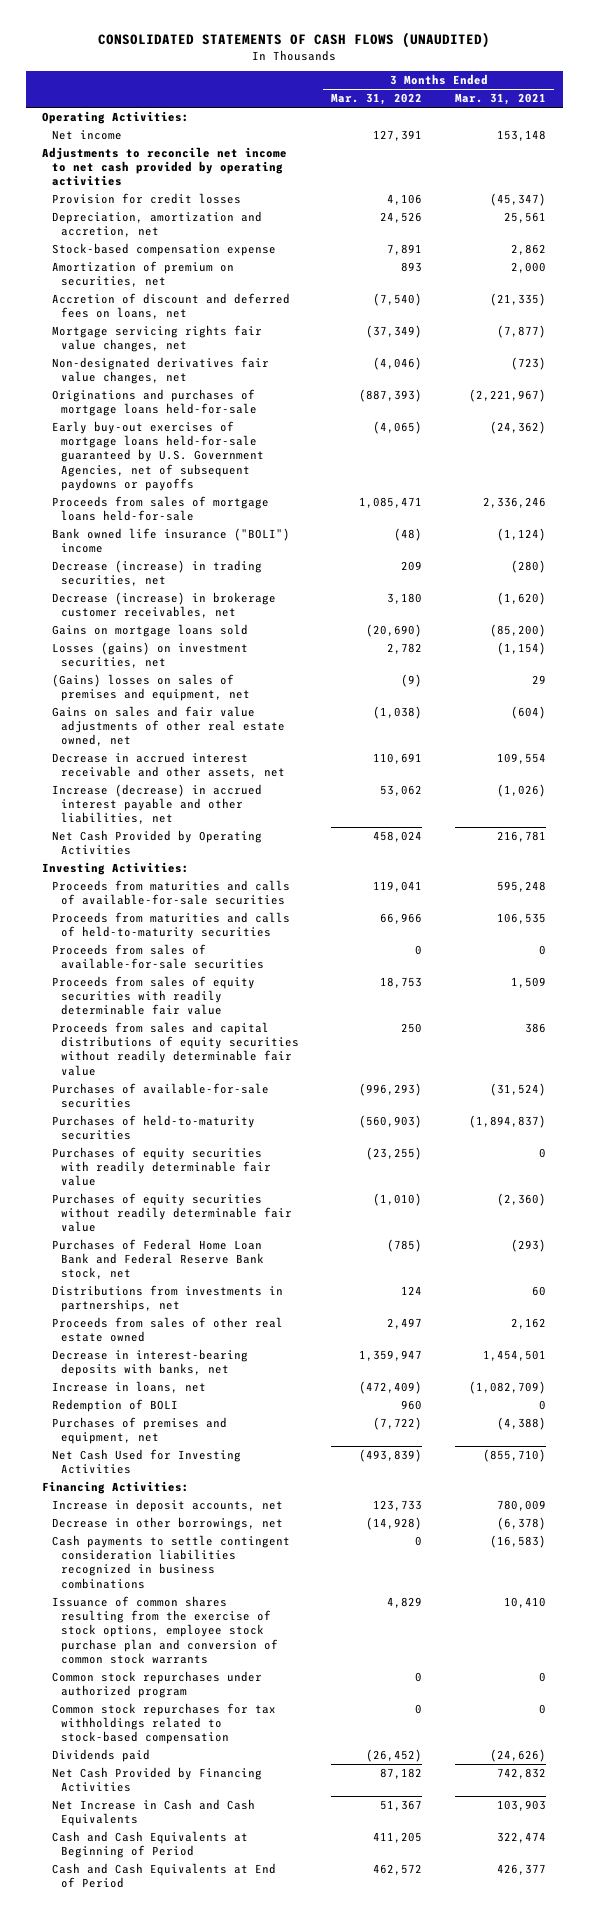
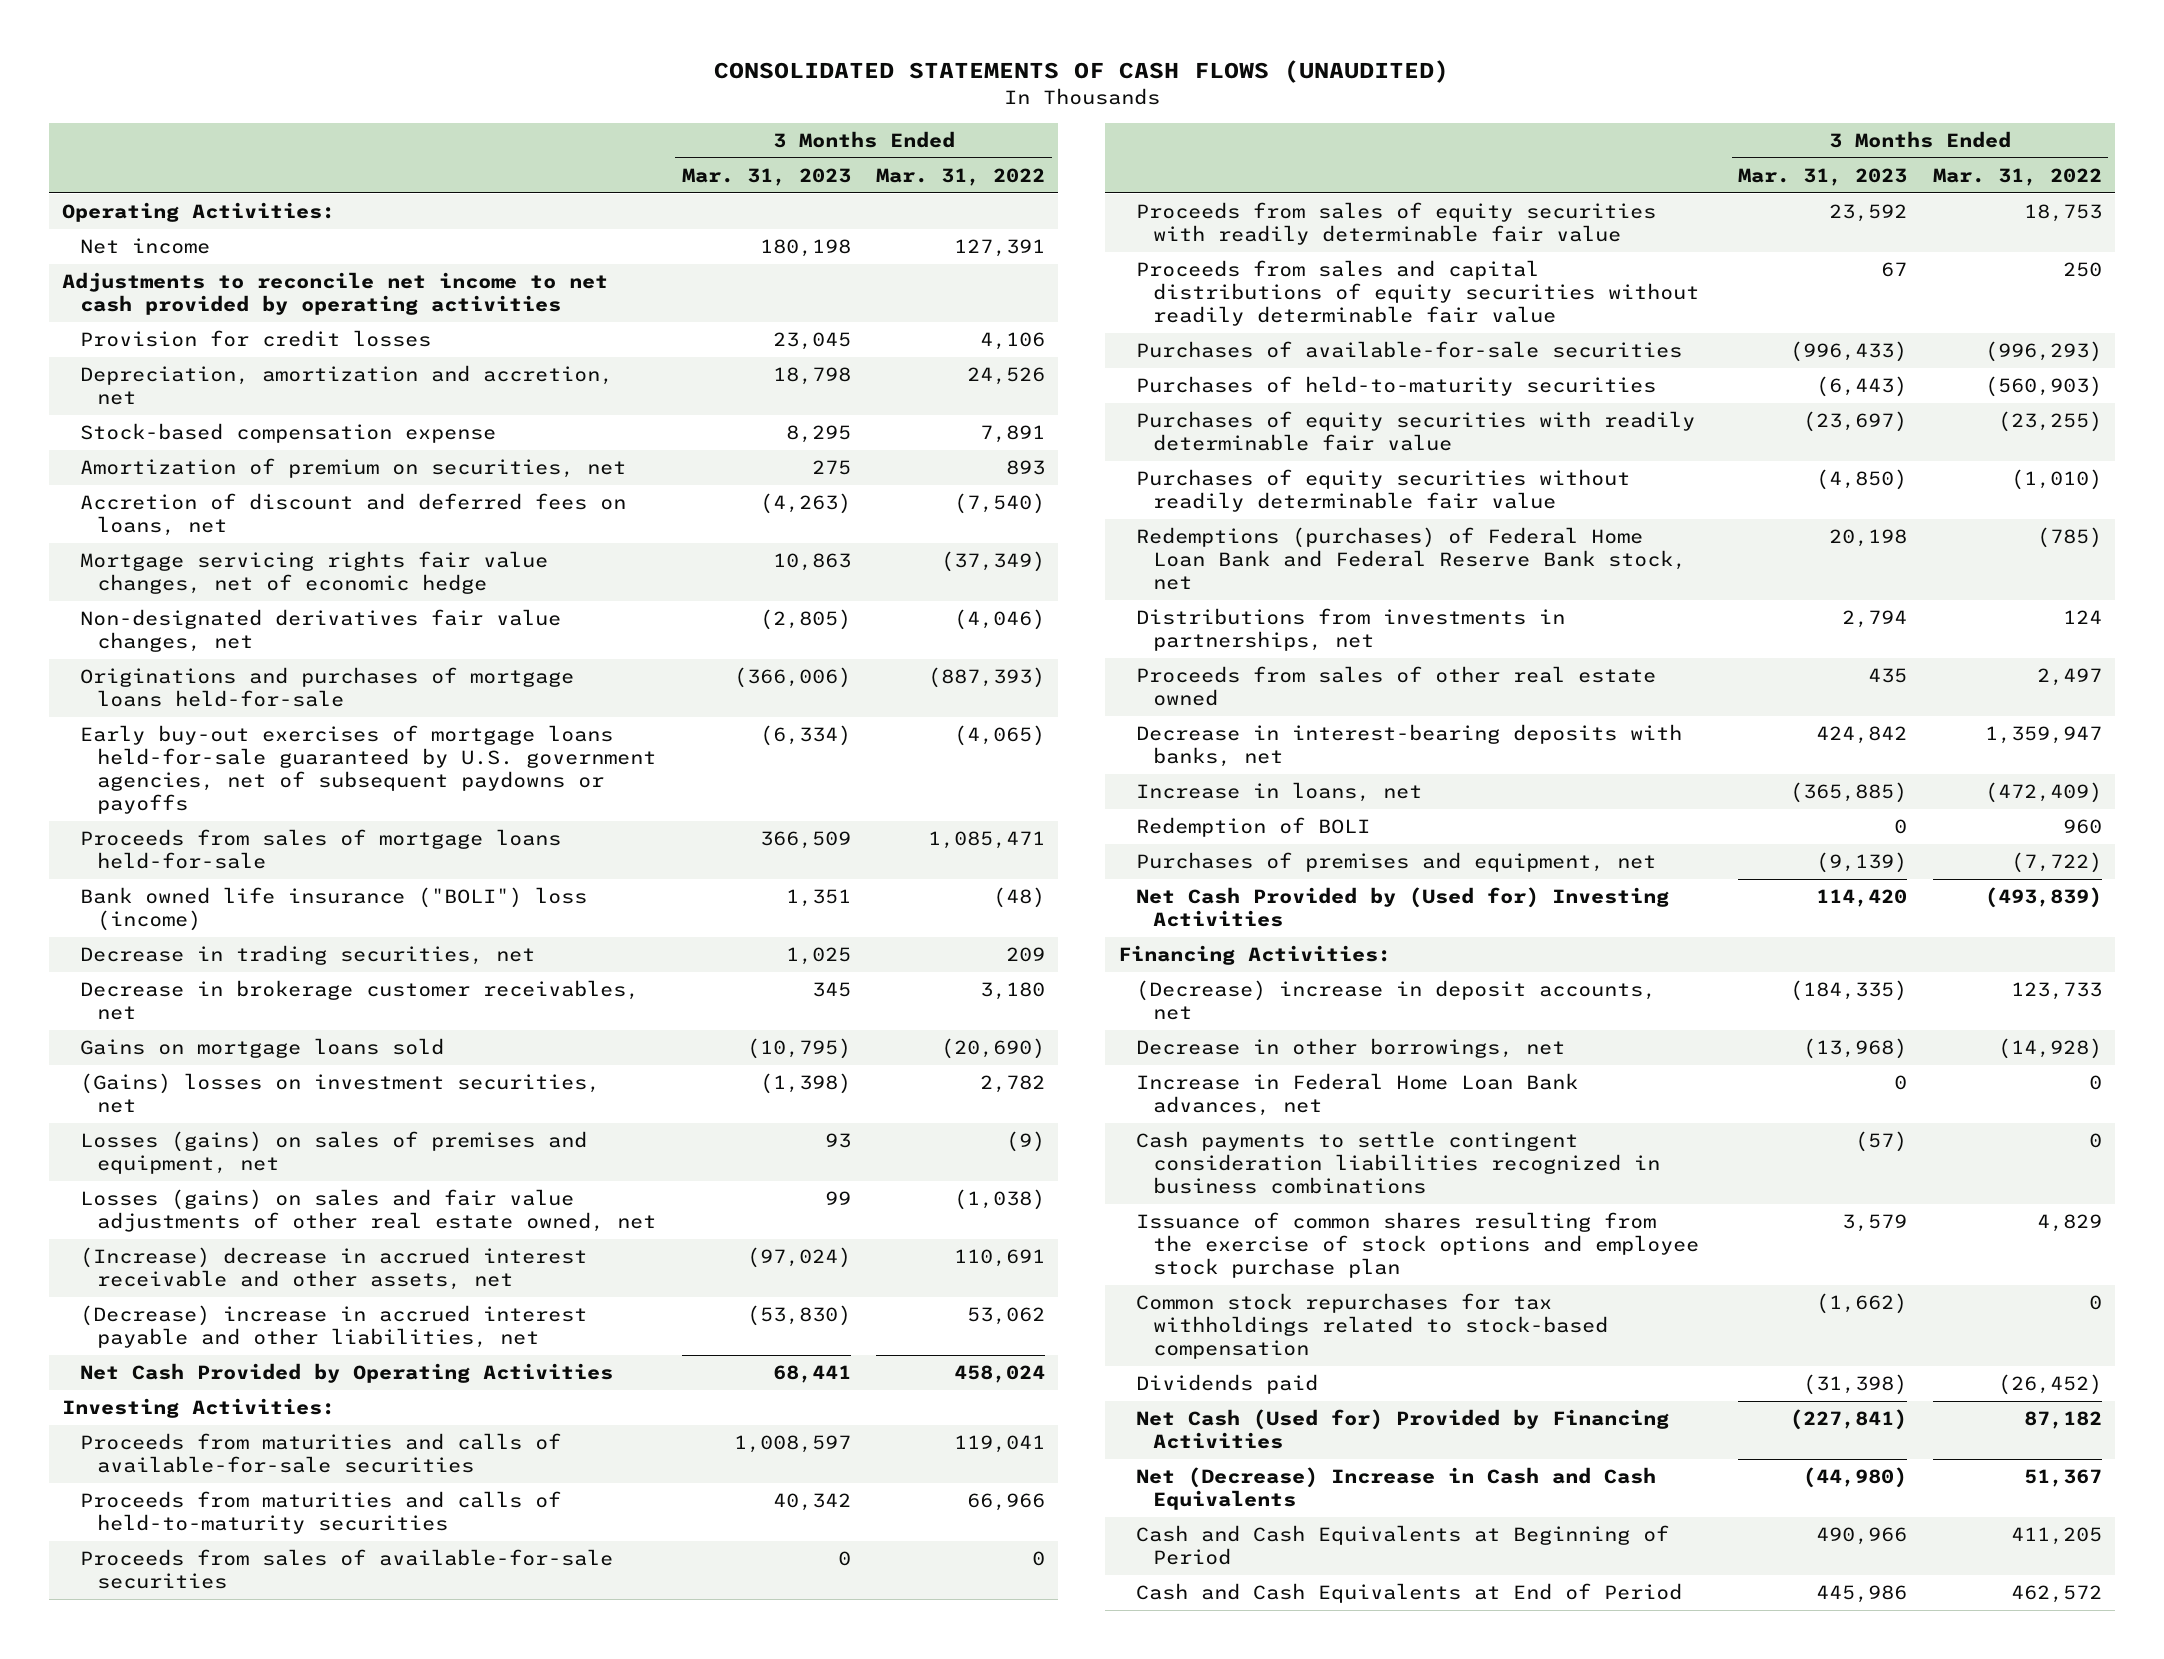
- | 3 Months Ended Mar. 31, 2022 | 3 Months Ended Mar. 31, 2021
+ | 3 Months Ended Mar. 31, 2023 | 3 Months Ended Mar. 31, 2022
- Mortgage servicing rights fair value changes, net | (37,349) | (7,877)
+ Mortgage servicing rights fair value changes, net of economic hedge | 10,863 | (37,349)
- Early buy-out exercises of mortgage loans held-for-sale guaranteed by U.S. Government Agencies, net of subsequent paydowns or payoffs | (4,065) | (24,362)
+ Early buy-out exercises of mortgage loans held-for-sale guaranteed by U.S. government agencies, net of subsequent paydowns or payoffs | (6,334) | (4,065)
- Bank owned life insurance ("BOLI") income | (48) | (1,124)
- Decrease (increase) in trading securities, net | 209 | (280)
- Decrease (increase) in brokerage customer receivables, net | 3,180 | (1,620)
+ Bank owned life insurance ("BOLI") loss (income) | 1,351 | (48)
+ Decrease in trading securities, net | 1,025 | 209
+ Decrease in brokerage customer receivables, net | 345 | 3,180
- Losses (gains) on investment securities, net | 2,782 | (1,154)
- (Gains) losses on sales of premises and equipment, net | (9) | 29
- Gains on sales and fair value adjustments of other real estate owned, net | (1,038) | (604)
- Decrease in accrued interest receivable and other assets, net | 110,691 | 109,554
- Increase (decrease) in accrued interest payable and other liabilities, net | 53,062 | (1,026)
+ (Gains) losses on investment securities, net | (1,398) | 2,782
+ Losses (gains) on sales of premises and equipment, net | 93 | (9)
+ Losses (gains) on sales and fair value adjustments of other real estate owned, net | 99 | (1,038)
+ (Increase) decrease in accrued interest receivable and other assets, net | (97,024) | 110,691
+ (Decrease) increase in accrued interest payable and other liabilities, net | (53,830) | 53,062
- Purchases of Federal Home Loan Bank and Federal Reserve Bank stock, net | (785) | (293)
+ Redemptions (purchases) of Federal Home Loan Bank and Federal Reserve Bank stock, net | 20,198 | (785)
- Net Cash Used for Investing Activities | (493,839) | (855,710)
+ Net Cash Provided by (Used for) Investing Activities | 114,420 | (493,839)
- Increase in deposit accounts, net | 123,733 | 780,009
+ (Decrease) increase in deposit accounts, net | (184,335) | 123,733
+ Increase in Federal Home Loan Bank advances, net | 0 | 0
- Issuance of common shares resulting from the exercise of stock options, employee stock purchase plan and conversion of common stock warrants | 4,829 | 10,410
- Common stock repurchases under authorized program | 0 | 0
+ Issuance of common shares resulting from the exercise of stock options and employee stock purchase plan | 3,579 | 4,829
- Net Cash Provided by Financing Activities | 87,182 | 742,832
- Net Increase in Cash and Cash Equivalents | 51,367 | 103,903
+ Net Cash (Used for) Provided by Financing Activities | (227,841) | 87,182
+ Net (Decrease) Increase in Cash and Cash Equivalents | (44,980) | 51,367

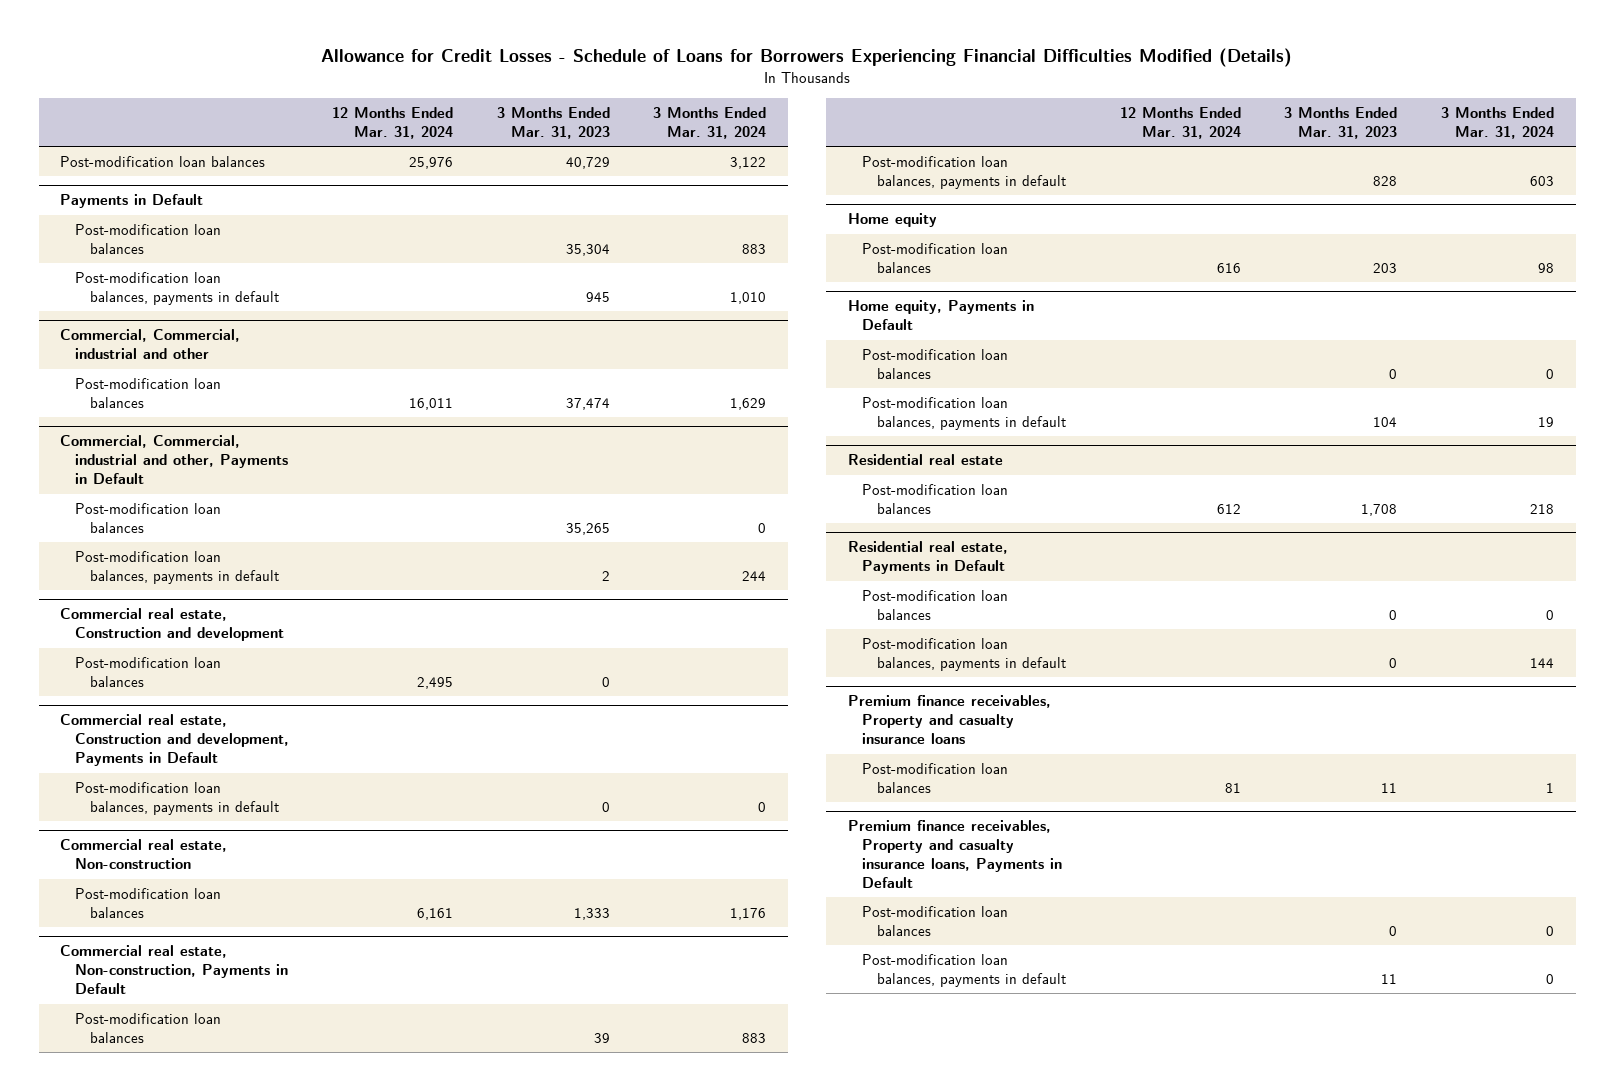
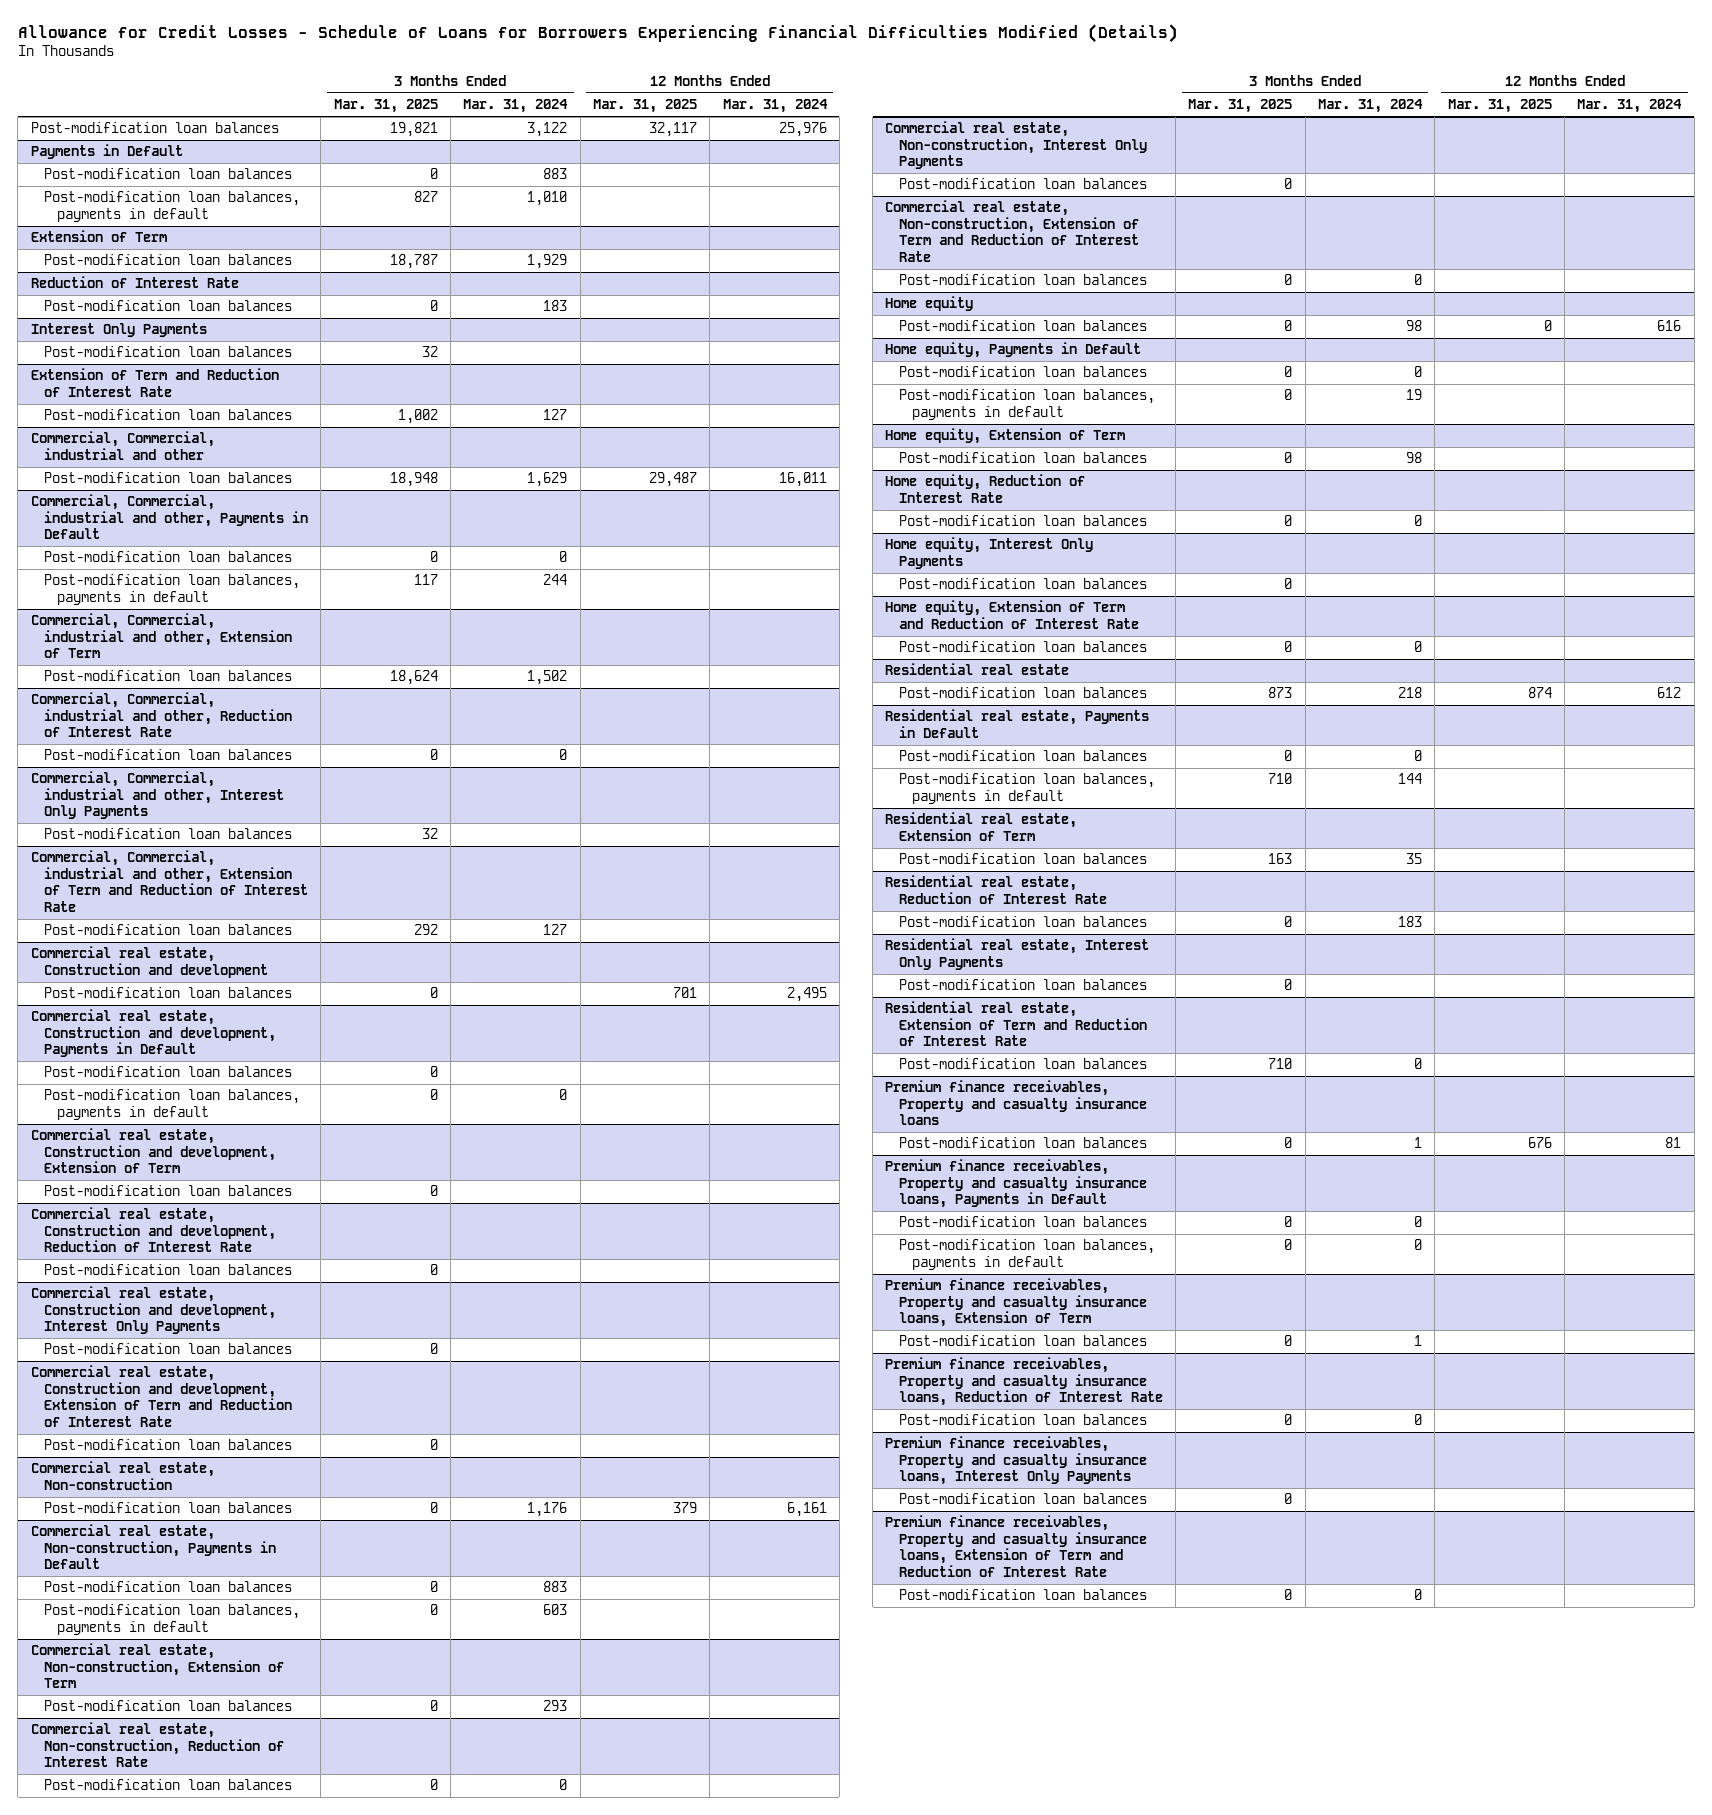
- | 12 Months Ended Mar. 31, 2024 | 3 Months Ended Mar. 31, 2023 | 3 Months Ended Mar. 31, 2024
+ | 3 Months Ended Mar. 31, 2025 | 3 Months Ended Mar. 31, 2024 | 12 Months Ended Mar. 31, 2025 | 12 Months Ended Mar. 31, 2024
+ Extension of Term
+ Post-modification loan balances | 18,787 | 1,929 | |
+ Reduction of Interest Rate
+ Post-modification loan balances | 0 | 183 | |
+ Interest Only Payments
+ Post-modification loan balances | 32 | | |
+ Extension of Term and Reduction of Interest Rate
+ Post-modification loan balances | 1,002 | 127 | |
+ Commercial, Commercial, industrial and other, Extension of Term
+ Post-modification loan balances | 18,624 | 1,502 | |
+ Commercial, Commercial, industrial and other, Reduction of Interest Rate
+ Post-modification loan balances | 0 | 0 | |
+ Commercial, Commercial, industrial and other, Interest Only Payments
+ Post-modification loan balances | 32 | | |
+ Commercial, Commercial, industrial and other, Extension of Term and Reduction of Interest Rate
+ Post-modification loan balances | 292 | 127 | |
@ Commercial real estate, Construction and development, Payments in Default
+ Post-modification loan balances | 0 | | |
+ Commercial real estate, Construction and development, Extension of Term
+ Post-modification loan balances | 0 | | |
+ Commercial real estate, Construction and development, Reduction of Interest Rate
+ Post-modification loan balances | 0 | | |
+ Commercial real estate, Construction and development, Interest Only Payments
+ Post-modification loan balances | 0 | | |
+ Commercial real estate, Construction and development, Extension of Term and Reduction of Interest Rate
+ Post-modification loan balances | 0 | | |
+ Commercial real estate, Non-construction, Extension of Term
+ Post-modification loan balances | 0 | 293 | |
+ Commercial real estate, Non-construction, Reduction of Interest Rate
+ Post-modification loan balances | 0 | 0 | |
+ Commercial real estate, Non-construction, Interest Only Payments
+ Post-modification loan balances | 0 | | |
+ Commercial real estate, Non-construction, Extension of Term and Reduction of Interest Rate
+ Post-modification loan balances | 0 | 0 | |
+ Home equity, Extension of Term
+ Post-modification loan balances | 0 | 98 | |
+ Home equity, Reduction of Interest Rate
+ Post-modification loan balances | 0 | 0 | |
+ Home equity, Interest Only Payments
+ Post-modification loan balances | 0 | | |
+ Home equity, Extension of Term and Reduction of Interest Rate
+ Post-modification loan balances | 0 | 0 | |
+ Residential real estate, Extension of Term
+ Post-modification loan balances | 163 | 35 | |
+ Residential real estate, Reduction of Interest Rate
+ Post-modification loan balances | 0 | 183 | |
+ Residential real estate, Interest Only Payments
+ Post-modification loan balances | 0 | | |
+ Residential real estate, Extension of Term and Reduction of Interest Rate
+ Post-modification loan balances | 710 | 0 | |
+ Premium finance receivables, Property and casualty insurance loans, Extension of Term
+ Post-modification loan balances | 0 | 1 | |
+ Premium finance receivables, Property and casualty insurance loans, Reduction of Interest Rate
+ Post-modification loan balances | 0 | 0 | |
+ Premium finance receivables, Property and casualty insurance loans, Interest Only Payments
+ Post-modification loan balances | 0 | | |
+ Premium finance receivables, Property and casualty insurance loans, Extension of Term and Reduction of Interest Rate
+ Post-modification loan balances | 0 | 0 | |

